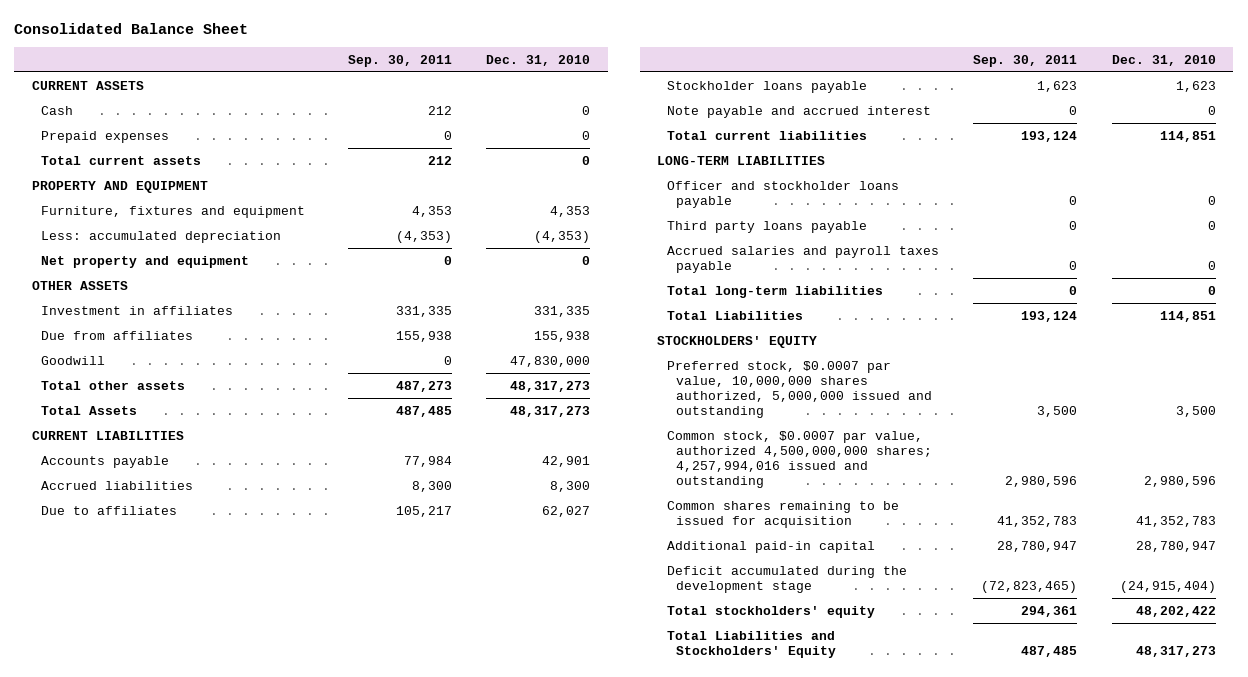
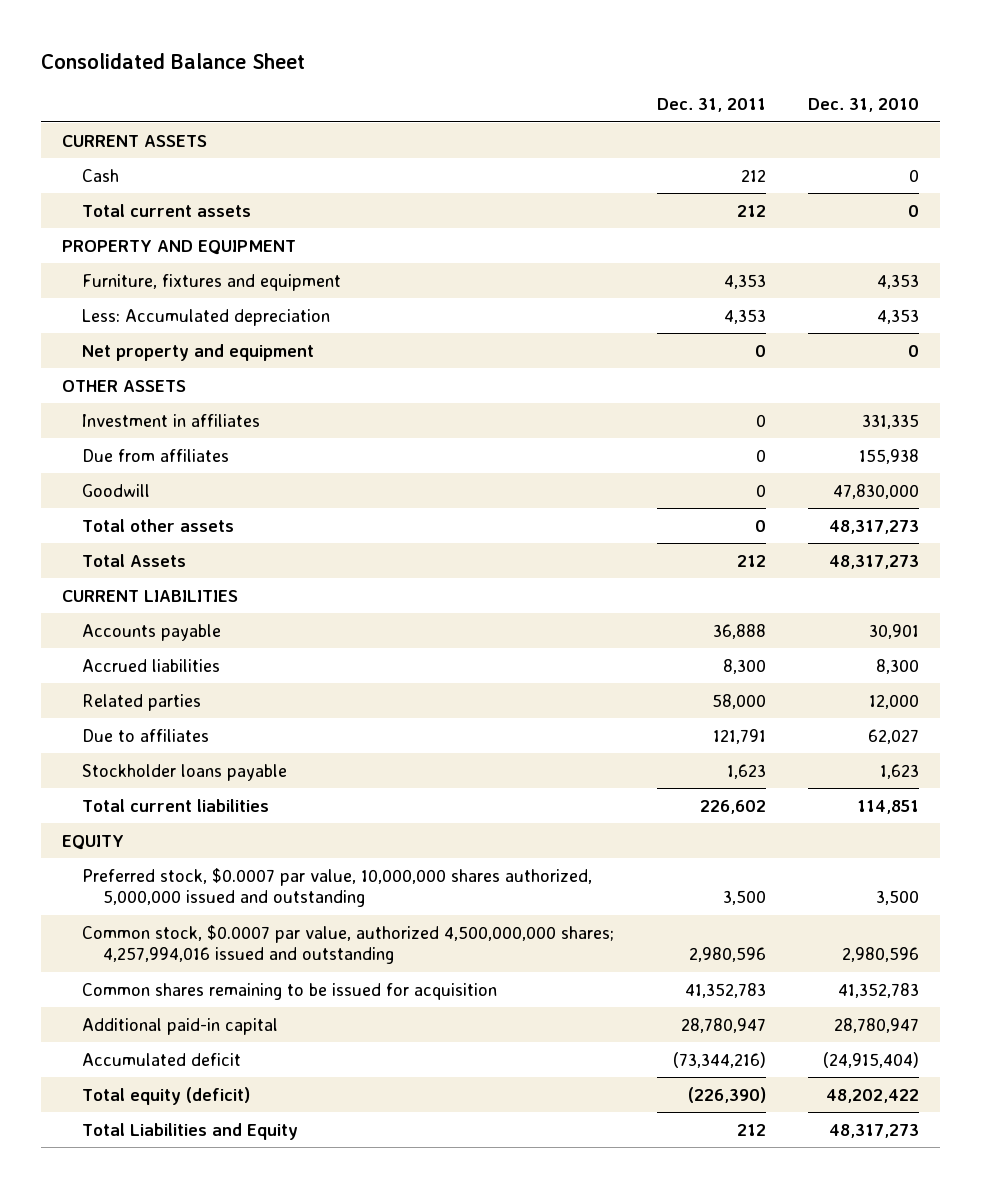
- | Sep. 30, 2011 | Dec. 31, 2010
+ | Dec. 31, 2011 | Dec. 31, 2010
- Prepaid expenses | 0 | 0
- Less: accumulated depreciation | (4,353) | (4,353)
+ Less: Accumulated depreciation | 4,353 | 4,353
- Accounts payable | 77,984 | 42,901
+ Accounts payable | 36,888 | 30,901
+ Related parties | 58,000 | 12,000
- Note payable and accrued interest | 0 | 0
- LONG-TERM LIABILITIES
- Officer and stockholder loans payable | 0 | 0
- Third party loans payable | 0 | 0
- Accrued salaries and payroll taxes payable | 0 | 0
- Total long-term liabilities | 0 | 0
- Total Liabilities | 193,124 | 114,851
- STOCKHOLDERS' EQUITY
+ EQUITY
- Deficit accumulated during the development stage | (72,823,465) | (24,915,404)
- Total stockholders' equity | 294,361 | 48,202,422
- Total Liabilities and Stockholders' Equity | 487,485 | 48,317,273
+ Accumulated deficit | (73,344,216) | (24,915,404)
+ Total equity (deficit) | (226,390) | 48,202,422
+ Total Liabilities and Equity | 212 | 48,317,273

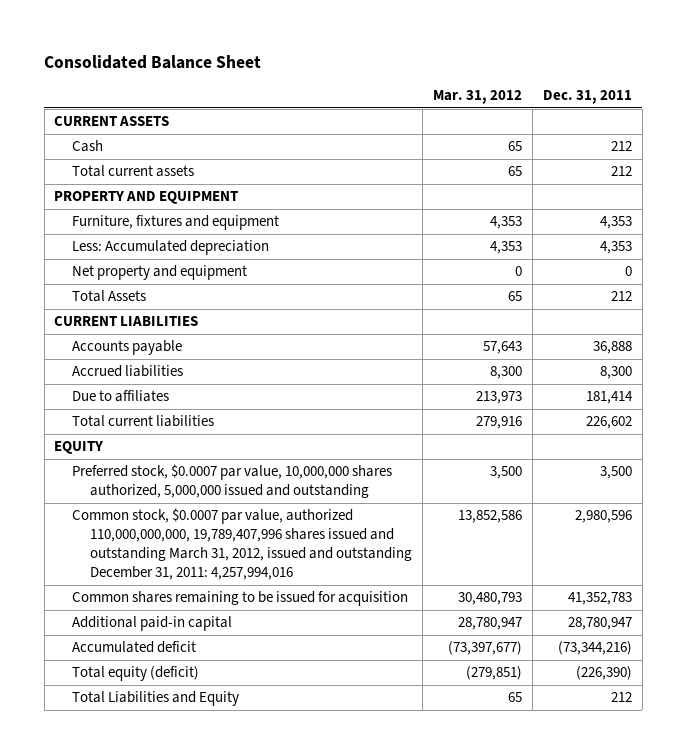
- | Dec. 31, 2011 | Dec. 31, 2010
+ | Mar. 31, 2012 | Dec. 31, 2011
- OTHER ASSETS
- Investment in affiliates | 0 | 331,335
- Due from affiliates | 0 | 155,938
- Goodwill | 0 | 47,830,000
- Total other assets | 0 | 48,317,273
- Related parties | 58,000 | 12,000
- Due to affiliates | 121,791 | 62,027
- Stockholder loans payable | 1,623 | 1,623
+ Due to affiliates | 213,973 | 181,414
- Common stock, $0.0007 par value, authorized 4,500,000,000 shares; 4,257,994,016 issued and outstanding | 2,980,596 | 2,980,596
+ Common stock, $0.0007 par value, authorized 110,000,000,000, 19,789,407,996 shares issued and outstanding March 31, 2012, issued and outstanding December 31, 2011: 4,257,994,016 | 13,852,586 | 2,980,596

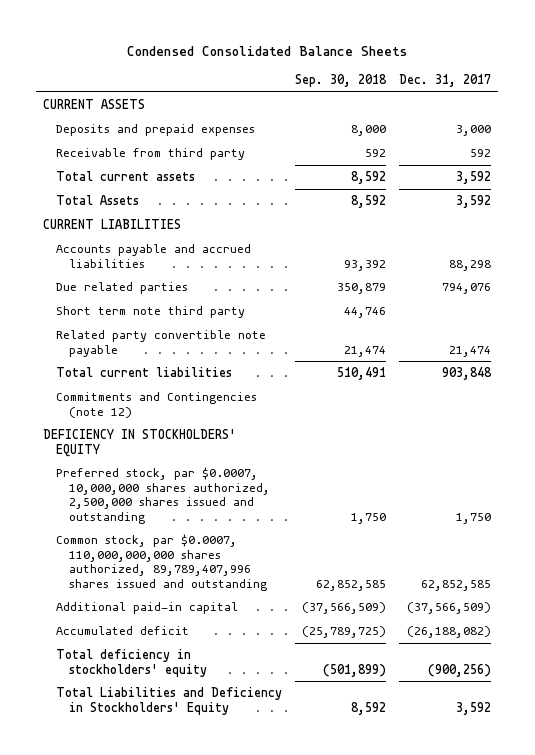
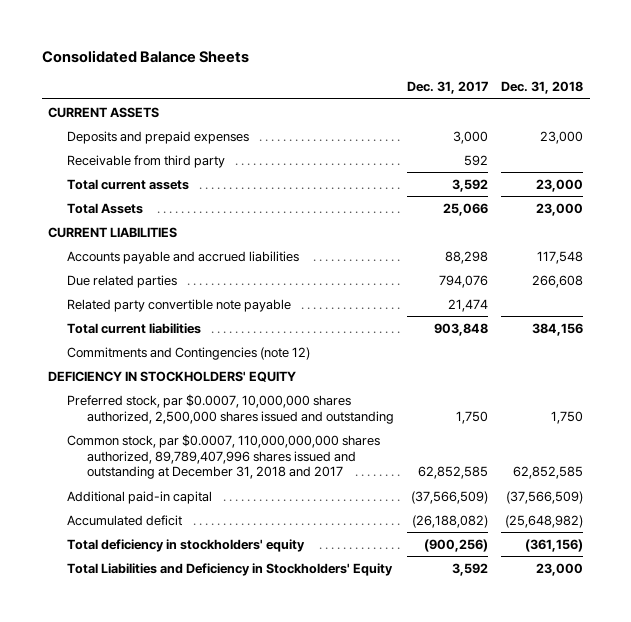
- Condensed Consolidated Balance Sheets
+ Consolidated Balance Sheets
- | Sep. 30, 2018 | Dec. 31, 2017
+ | Dec. 31, 2017 | Dec. 31, 2018
- Total Assets | 8,592 | 3,592
+ Total Assets | 25,066 | 23,000
- Short term note third party | 44,746 |
- Common stock, par $0.0007, 110,000,000,000 shares authorized, 89,789,407,996 shares issued and outstanding | 62,852,585 | 62,852,585
+ Common stock, par $0.0007, 110,000,000,000 shares authorized, 89,789,407,996 shares issued and outstanding at December 31, 2018 and 2017 | 62,852,585 | 62,852,585

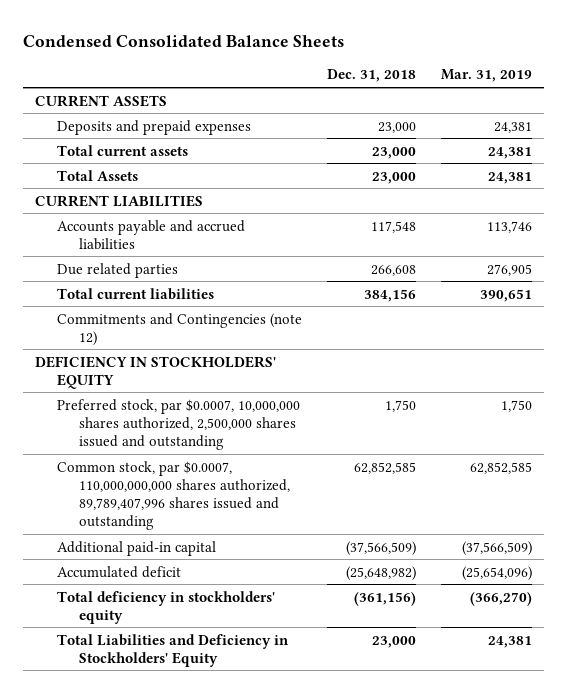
- Consolidated Balance Sheets
+ Condensed Consolidated Balance Sheets
- | Dec. 31, 2017 | Dec. 31, 2018
+ | Dec. 31, 2018 | Mar. 31, 2019
- Receivable from third party | 592 |
- Related party convertible note payable | 21,474 |
- Common stock, par $0.0007, 110,000,000,000 shares authorized, 89,789,407,996 shares issued and outstanding at December 31, 2018 and 2017 | 62,852,585 | 62,852,585
+ Common stock, par $0.0007, 110,000,000,000 shares authorized, 89,789,407,996 shares issued and outstanding | 62,852,585 | 62,852,585

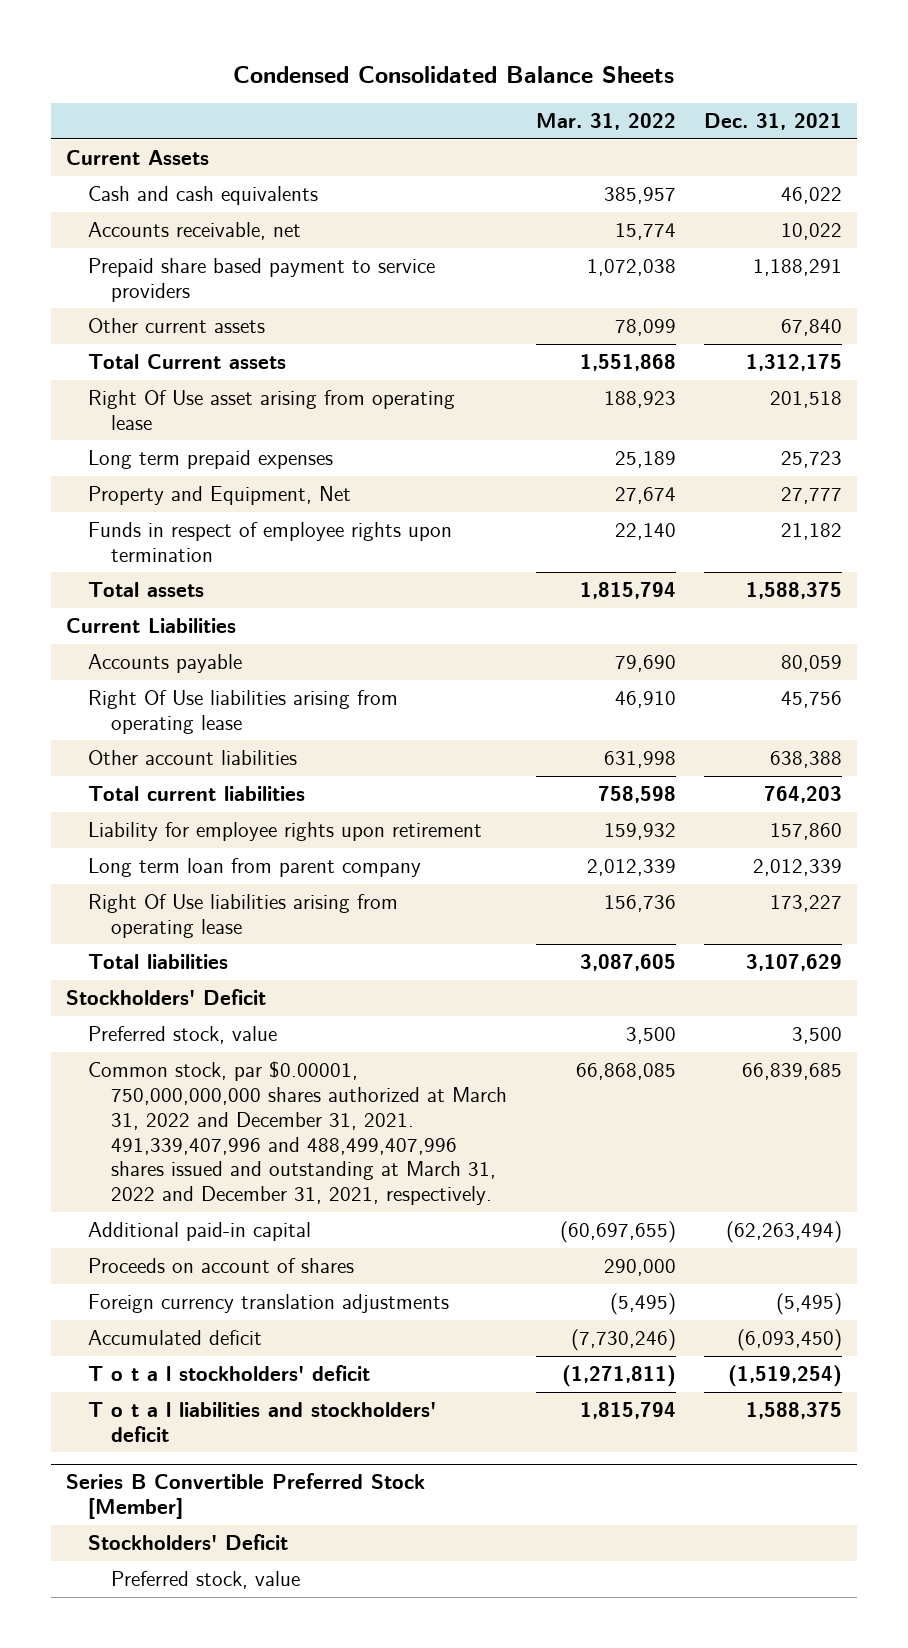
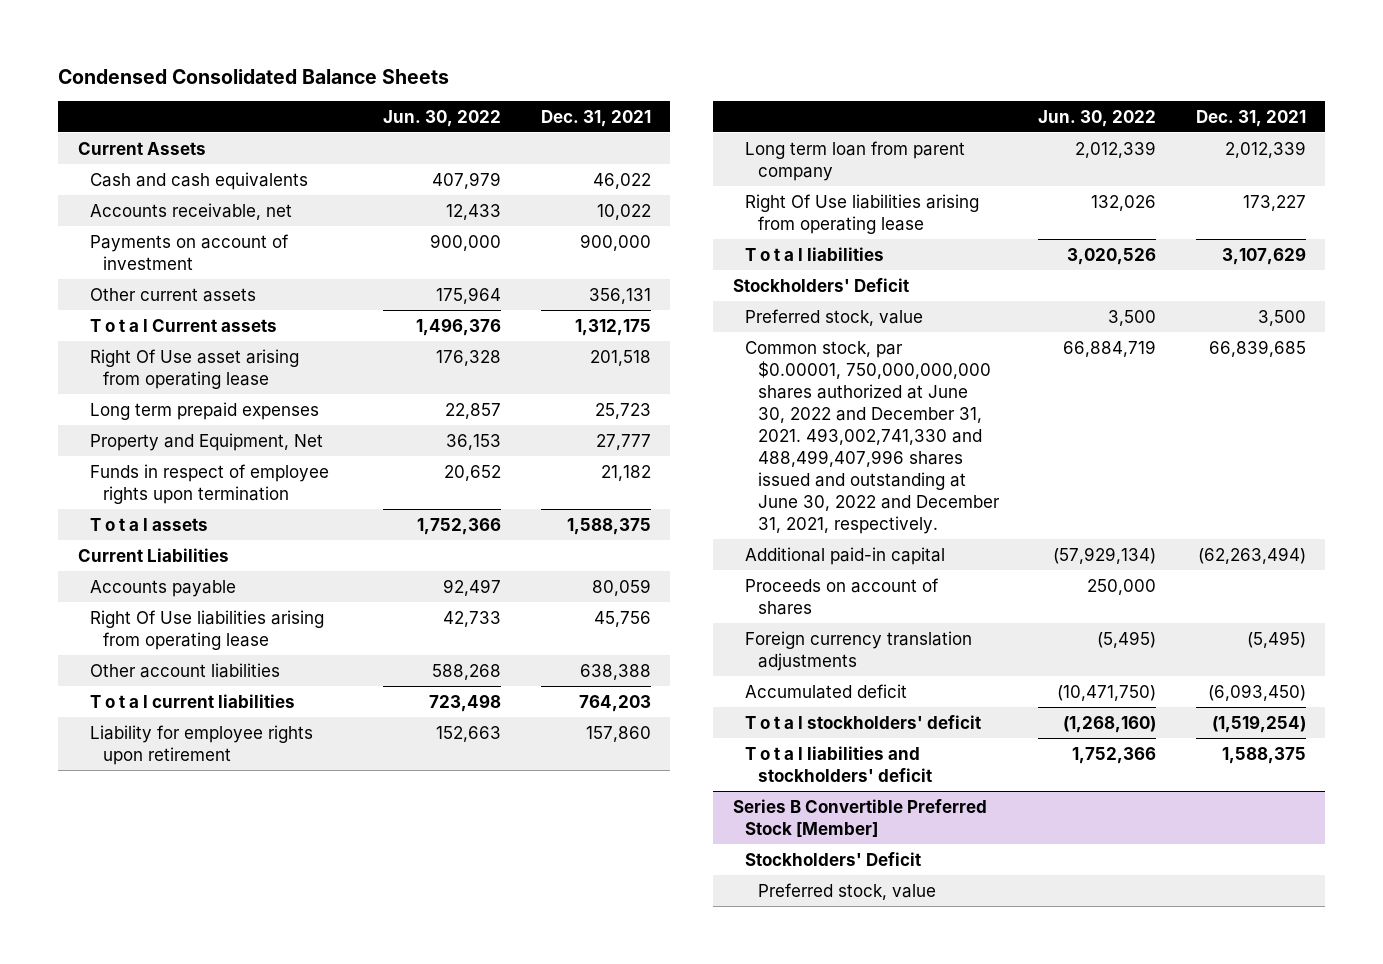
- | Mar. 31, 2022 | Dec. 31, 2021
+ | Jun. 30, 2022 | Dec. 31, 2021
- Prepaid share based payment to service providers | 1,072,038 | 1,188,291
- Other current assets | 78,099 | 67,840
- Total Current assets | 1,551,868 | 1,312,175
+ Payments on account of investment | 900,000 | 900,000
+ Other current assets | 175,964 | 356,131
+ T o t a l Current assets | 1,496,376 | 1,312,175
- Total assets | 1,815,794 | 1,588,375
+ T o t a l assets | 1,752,366 | 1,588,375
- Total current liabilities | 758,598 | 764,203
+ T o t a l current liabilities | 723,498 | 764,203
- Total liabilities | 3,087,605 | 3,107,629
+ T o t a l liabilities | 3,020,526 | 3,107,629
- Common stock, par $0.00001, 750,000,000,000 shares authorized at March 31, 2022 and December 31, 2021. 491,339,407,996 and 488,499,407,996 shares issued and outstanding at March 31, 2022 and December 31, 2021, respectively. | 66,868,085 | 66,839,685
+ Common stock, par $0.00001, 750,000,000,000 shares authorized at June 30, 2022 and December 31, 2021. 493,002,741,330 and 488,499,407,996 shares issued and outstanding at June 30, 2022 and December 31, 2021, respectively. | 66,884,719 | 66,839,685

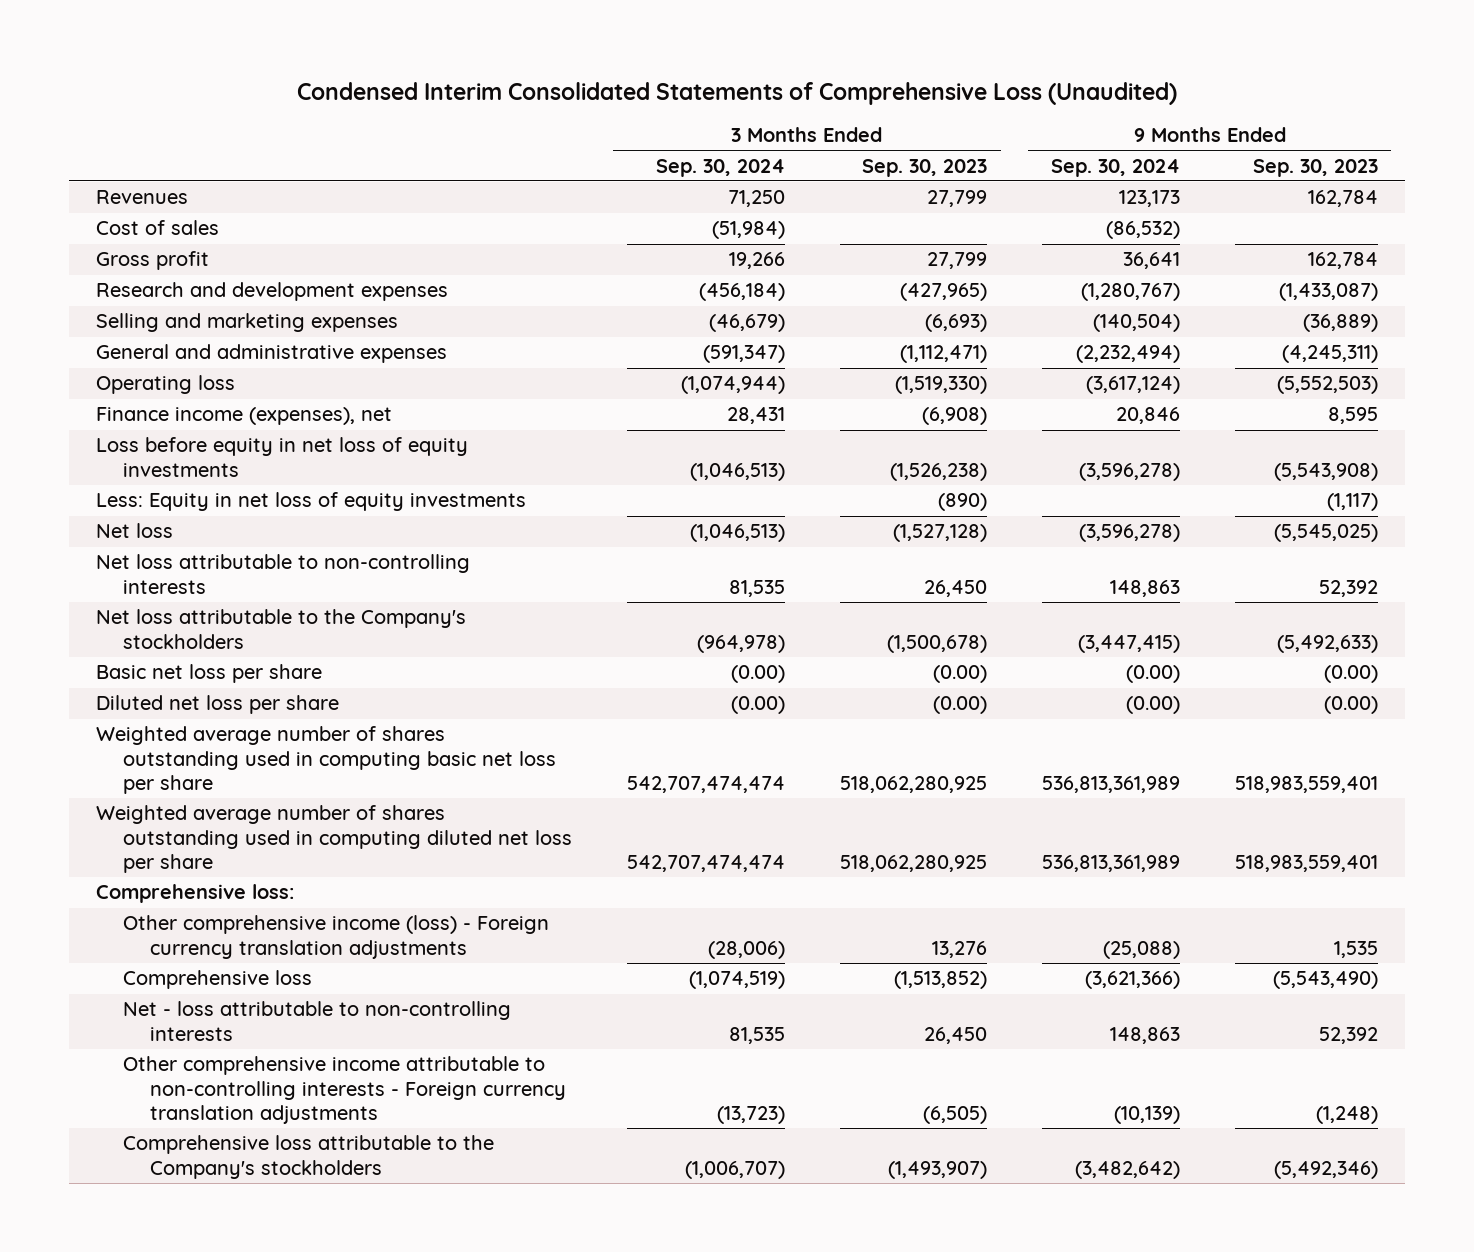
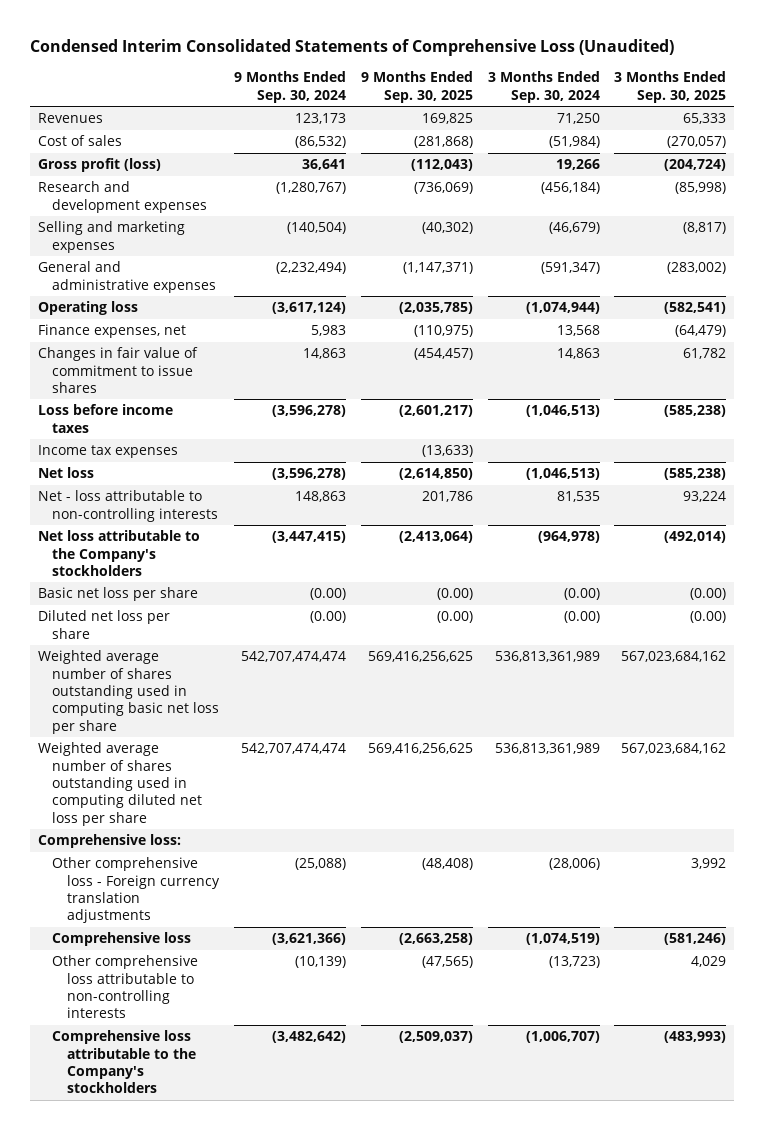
- | 3 Months Ended Sep. 30, 2024 | 3 Months Ended Sep. 30, 2023 | 9 Months Ended Sep. 30, 2024 | 9 Months Ended Sep. 30, 2023
+ | 9 Months Ended Sep. 30, 2024 | 9 Months Ended Sep. 30, 2025 | 3 Months Ended Sep. 30, 2024 | 3 Months Ended Sep. 30, 2025
- Gross profit | 19,266 | 27,799 | 36,641 | 162,784
+ Gross profit (loss) | 36,641 | (112,043) | 19,266 | (204,724)
- Finance income (expenses), net | 28,431 | (6,908) | 20,846 | 8,595
- Loss before equity in net loss of equity investments | (1,046,513) | (1,526,238) | (3,596,278) | (5,543,908)
- Less: Equity in net loss of equity investments | | (890) | | (1,117)
+ Finance expenses, net | 5,983 | (110,975) | 13,568 | (64,479)
+ Changes in fair value of commitment to issue shares | 14,863 | (454,457) | 14,863 | 61,782
+ Loss before income taxes | (3,596,278) | (2,601,217) | (1,046,513) | (585,238)
+ Income tax expenses | | (13,633) | |
- Net loss attributable to non-controlling interests | 81,535 | 26,450 | 148,863 | 52,392
moved up: Net - loss attributable to non-controlling interests | 148,863 | 201,786 | 81,535 | 93,224
- Weighted average number of shares outstanding used in computing basic net loss per share | 542,707,474,474 | 518,062,280,925 | 536,813,361,989 | 518,983,559,401
- Weighted average number of shares outstanding used in computing diluted net loss per share | 542,707,474,474 | 518,062,280,925 | 536,813,361,989 | 518,983,559,401
+ Weighted average number of shares outstanding used in computing basic net loss per share | 542,707,474,474 | 569,416,256,625 | 536,813,361,989 | 567,023,684,162
+ Weighted average number of shares outstanding used in computing diluted net loss per share | 542,707,474,474 | 569,416,256,625 | 536,813,361,989 | 567,023,684,162
- Other comprehensive income (loss) - Foreign currency translation adjustments | (28,006) | 13,276 | (25,088) | 1,535
+ Other comprehensive loss - Foreign currency translation adjustments | (25,088) | (48,408) | (28,006) | 3,992
- Other comprehensive income attributable to non-controlling interests - Foreign currency translation adjustments | (13,723) | (6,505) | (10,139) | (1,248)
+ Other comprehensive loss attributable to non-controlling interests | (10,139) | (47,565) | (13,723) | 4,029

